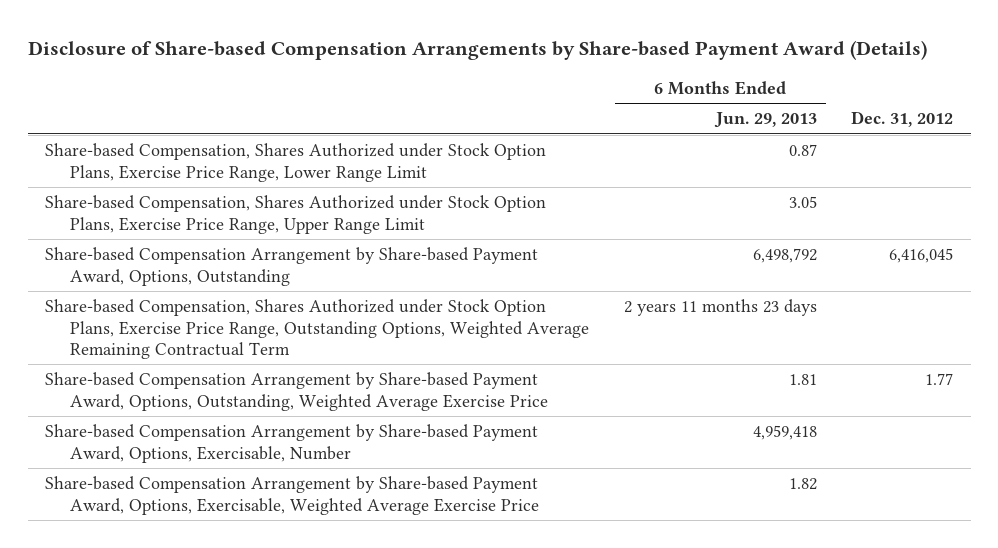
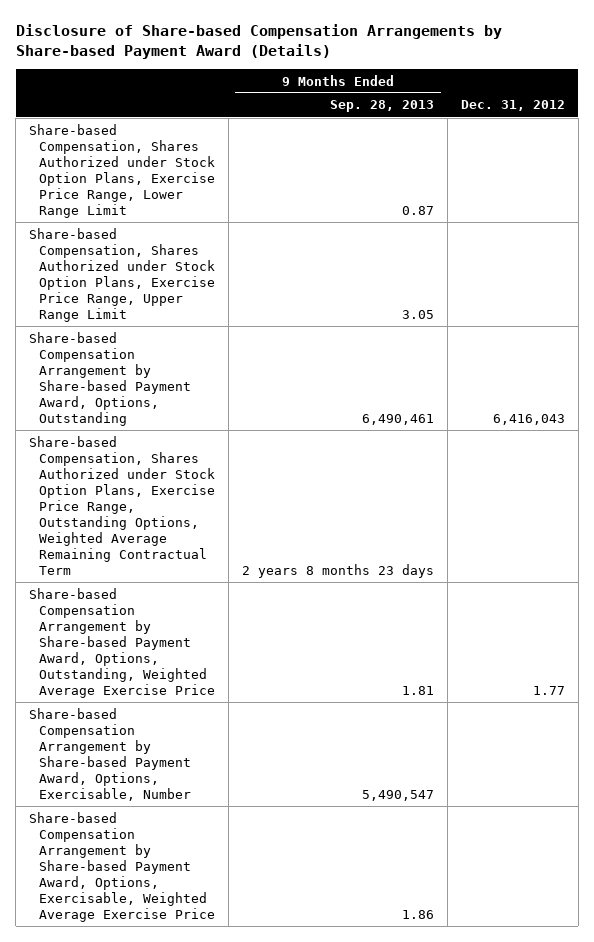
- | 6 Months Ended Jun. 29, 2013 | Dec. 31, 2012
+ | 9 Months Ended Sep. 28, 2013 | Dec. 31, 2012
- Share-based Compensation Arrangement by Share-based Payment Award, Options, Outstanding | 6,498,792 | 6,416,045
+ Share-based Compensation Arrangement by Share-based Payment Award, Options, Outstanding | 6,490,461 | 6,416,043

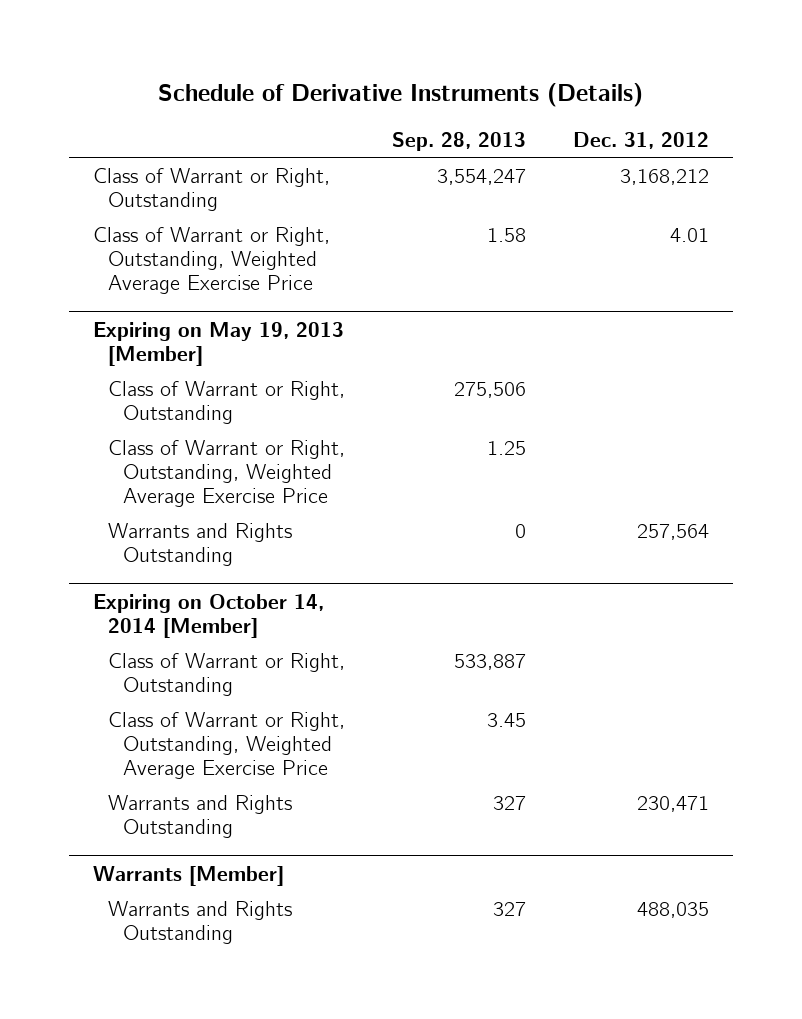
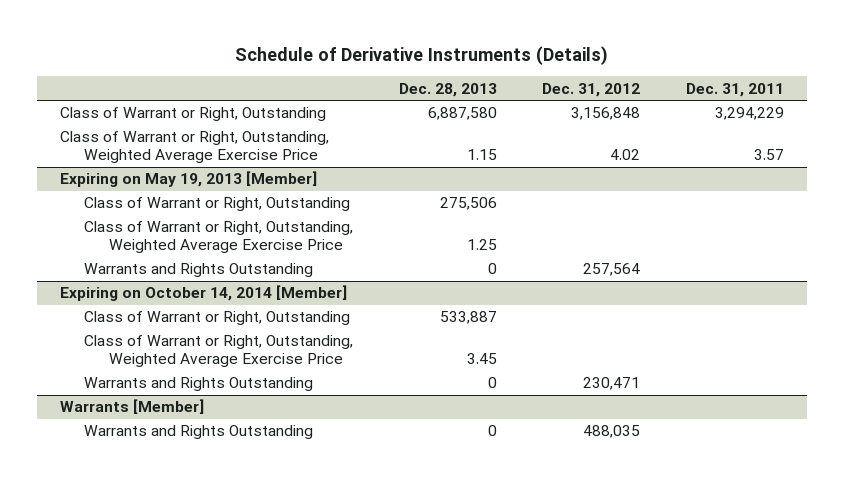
- | Sep. 28, 2013 | Dec. 31, 2012
+ | Dec. 28, 2013 | Dec. 31, 2012 | Dec. 31, 2011
- Class of Warrant or Right, Outstanding | 3,554,247 | 3,168,212
- Class of Warrant or Right, Outstanding, Weighted Average Exercise Price | 1.58 | 4.01
+ Class of Warrant or Right, Outstanding | 6,887,580 | 3,156,848 | 3,294,229
+ Class of Warrant or Right, Outstanding, Weighted Average Exercise Price | 1.15 | 4.02 | 3.57

